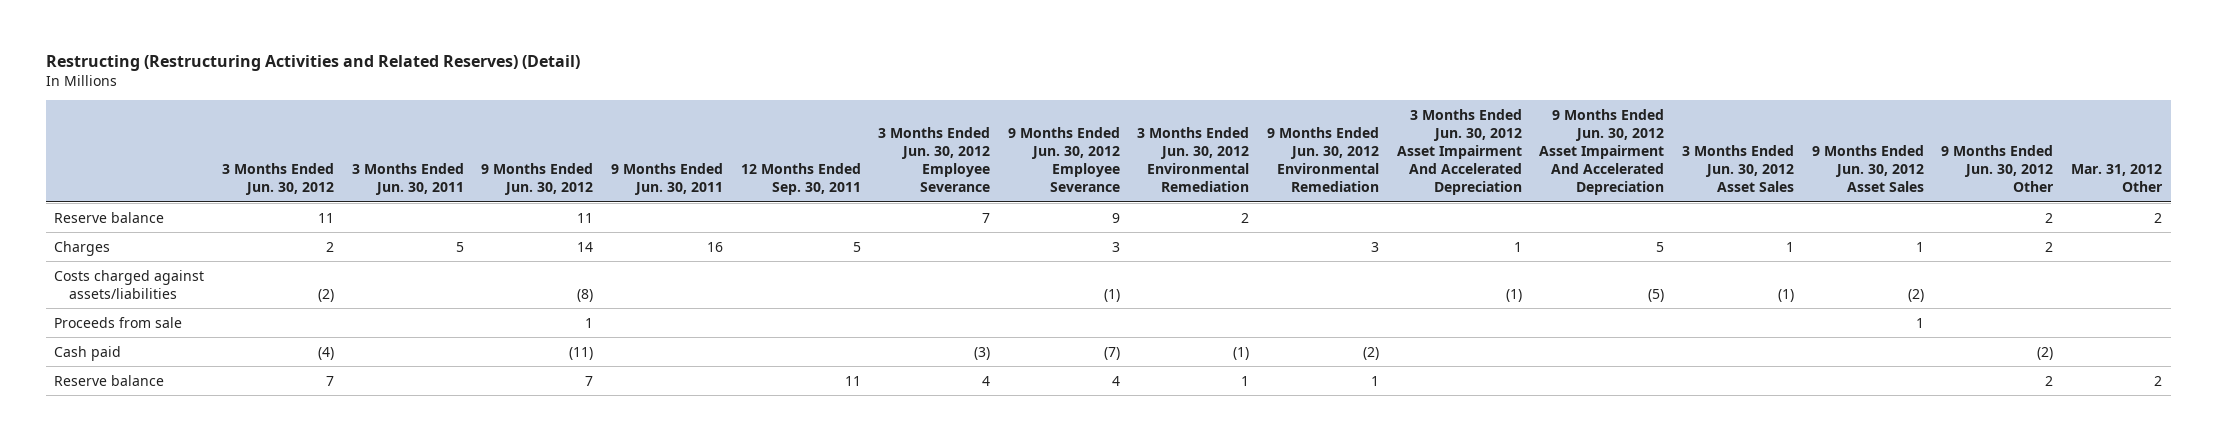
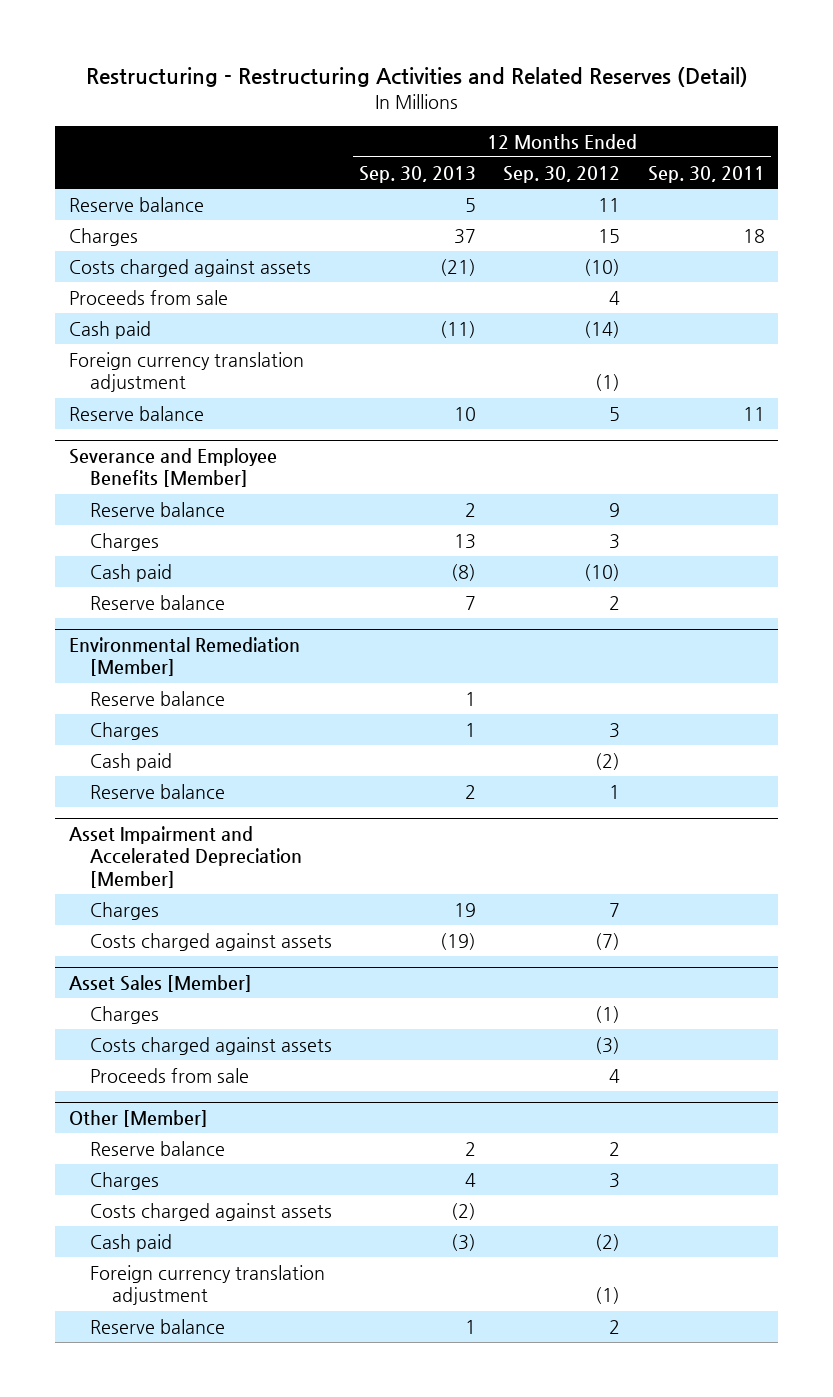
- Restructing (Restructuring Activities and Related Reserves) (Detail)
+ Restructuring - Restructuring Activities and Related Reserves (Detail)
- | 3 Months Ended Jun. 30, 2012 | 3 Months Ended Jun. 30, 2011 | 9 Months Ended Jun. 30, 2012 | 9 Months Ended Jun. 30, 2011 | 12 Months Ended Sep. 30, 2011 | 3 Months Ended Jun. 30, 2012 Employee Severance | 9 Months Ended Jun. 30, 2012 Employee Severance | 3 Months Ended Jun. 30, 2012 Environmental Remediation | 9 Months Ended Jun. 30, 2012 Environmental Remediation | 3 Months Ended Jun. 30, 2012 Asset Impairment And Accelerated Depreciation | 9 Months Ended Jun. 30, 2012 Asset Impairment And Accelerated Depreciation | 3 Months Ended Jun. 30, 2012 Asset Sales | 9 Months Ended Jun. 30, 2012 Asset Sales | 9 Months Ended Jun. 30, 2012 Other | Mar. 31, 2012 Other
+ | 12 Months Ended Sep. 30, 2013 | 12 Months Ended Sep. 30, 2012 | 12 Months Ended Sep. 30, 2011
- Charges | 2 | 5 | 14 | 16 | 5 | | 3 | | 3 | 1 | 5 | 1 | 1 | 2 |
- Costs charged against assets/liabilities | (2) | | (8) | | | | (1) | | | (1) | (5) | (1) | (2) | |
+ Charges | 37 | 15 | 18
+ Costs charged against assets | (21) | (10) |
+ Foreign currency translation adjustment | | (1) |
+ Severance and Employee Benefits [Member]
+ Reserve balance | 2 | 9 |
+ Charges | 13 | 3 |
+ Cash paid | (8) | (10) |
+ Reserve balance | 7 | 2 |
+ Environmental Remediation [Member]
+ Reserve balance | 1 | |
+ Charges | 1 | 3 |
+ Cash paid | | (2) |
+ Reserve balance | 2 | 1 |
+ Asset Impairment and Accelerated Depreciation [Member]
+ Charges | 19 | 7 |
+ Costs charged against assets | (19) | (7) |
+ Asset Sales [Member]
+ Charges | | (1) |
+ Costs charged against assets | | (3) |
+ Proceeds from sale | | 4 |
+ Other [Member]
+ Reserve balance | 2 | 2 |
+ Charges | 4 | 3 |
+ Costs charged against assets | (2) | |
+ Cash paid | (3) | (2) |
+ Foreign currency translation adjustment | | (1) |
+ Reserve balance | 1 | 2 |

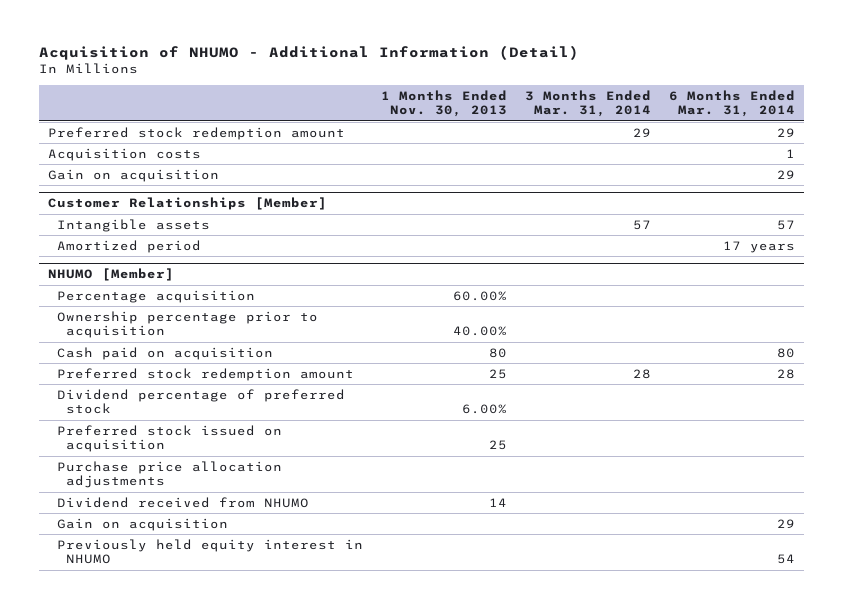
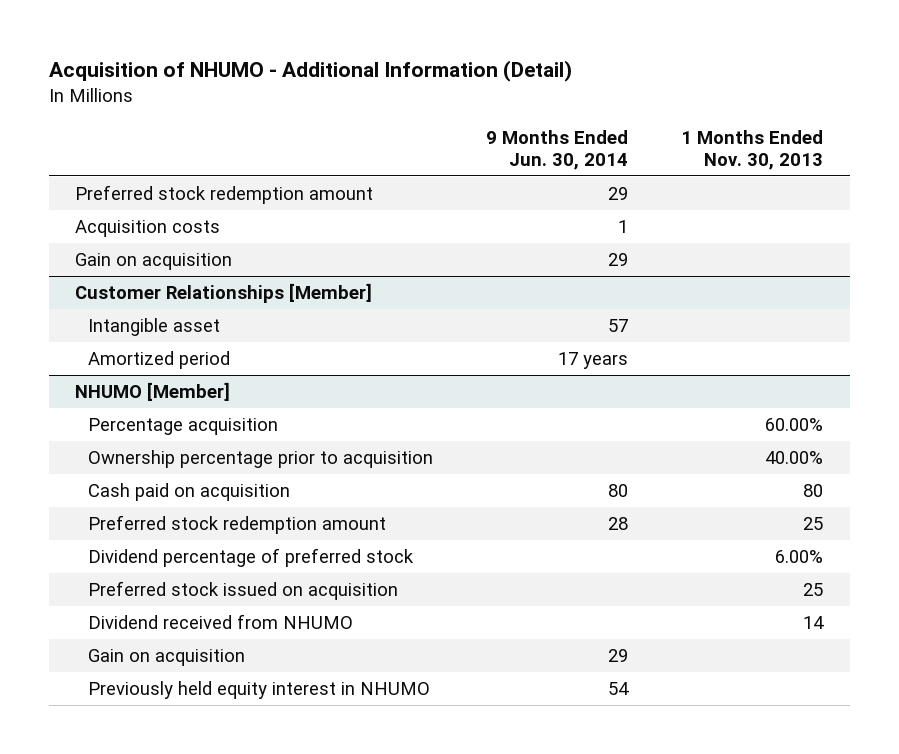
- | 1 Months Ended Nov. 30, 2013 | 3 Months Ended Mar. 31, 2014 | 6 Months Ended Mar. 31, 2014
+ | 9 Months Ended Jun. 30, 2014 | 1 Months Ended Nov. 30, 2013
@ Customer Relationships [Member]
- Intangible assets | | 57 | 57
+ Intangible asset | 57 |
@ NHUMO [Member]
- Purchase price allocation adjustments

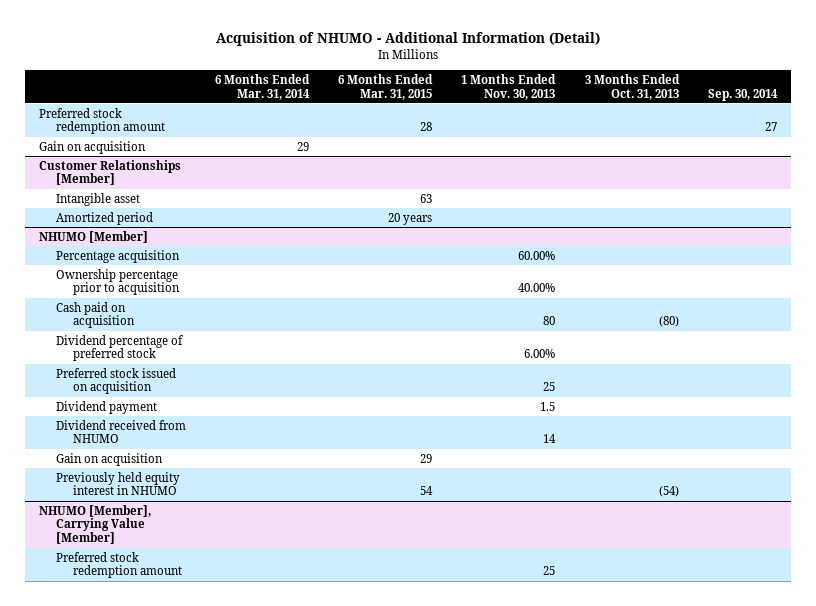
- | 9 Months Ended Jun. 30, 2014 | 1 Months Ended Nov. 30, 2013
+ | 6 Months Ended Mar. 31, 2014 | 6 Months Ended Mar. 31, 2015 | 1 Months Ended Nov. 30, 2013 | 3 Months Ended Oct. 31, 2013 | Sep. 30, 2014
- Acquisition costs | 1 |
@ NHUMO [Member]
- Preferred stock redemption amount | 28 | 25
+ Dividend payment | | | 1.5 | |
+ NHUMO [Member], Carrying Value [Member]
+ Preferred stock redemption amount | | | 25 | |

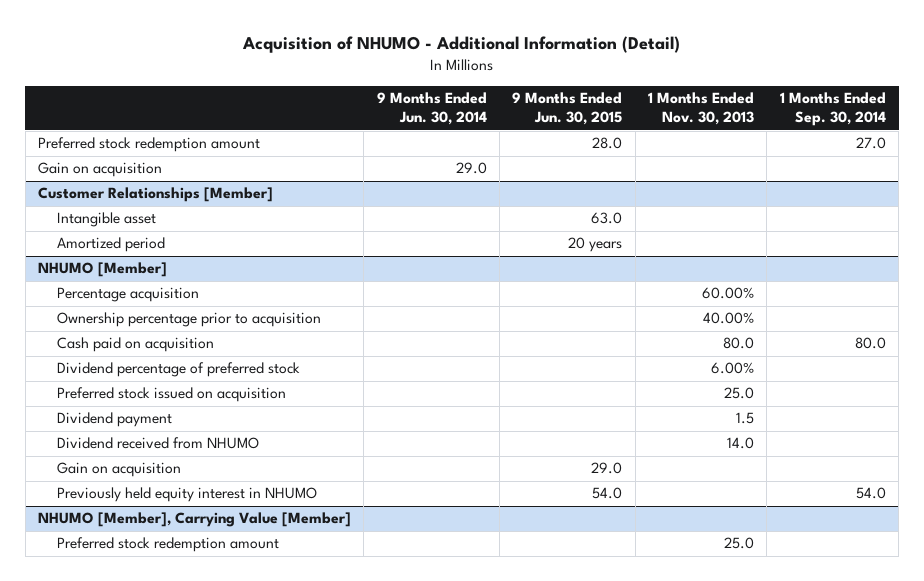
- | 6 Months Ended Mar. 31, 2014 | 6 Months Ended Mar. 31, 2015 | 1 Months Ended Nov. 30, 2013 | 3 Months Ended Oct. 31, 2013 | Sep. 30, 2014
+ | 9 Months Ended Jun. 30, 2014 | 9 Months Ended Jun. 30, 2015 | 1 Months Ended Nov. 30, 2013 | 1 Months Ended Sep. 30, 2014
@ NHUMO [Member]
- Cash paid on acquisition | | | 80 | (80) |
+ Cash paid on acquisition | | | 80.0 | 80.0
- Preferred stock issued on acquisition | | | 25 | |
+ Preferred stock issued on acquisition | | | 25.0 |
- Dividend received from NHUMO | | | 14 | |
+ Dividend received from NHUMO | | | 14.0 |
@ NHUMO [Member], Carrying Value [Member]
- Preferred stock redemption amount | | | 25 | |
+ Preferred stock redemption amount | | | 25.0 |

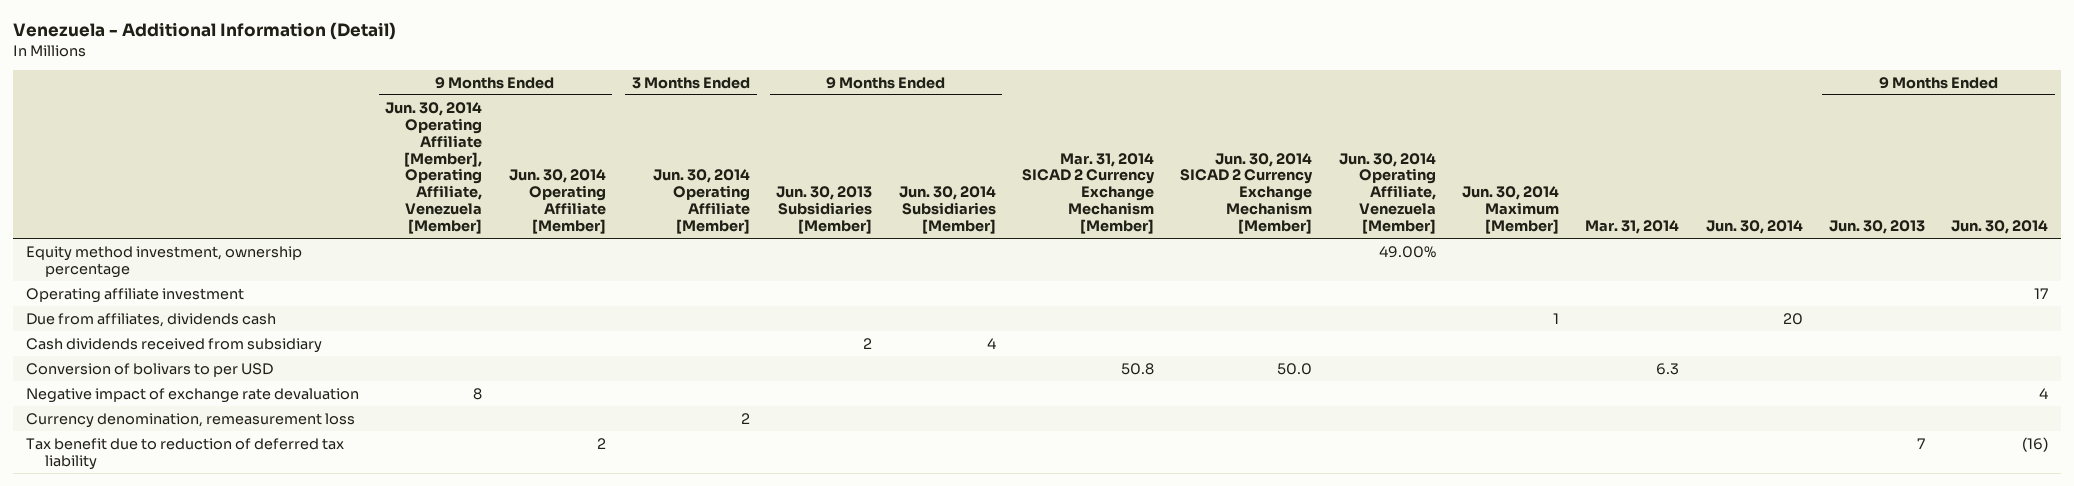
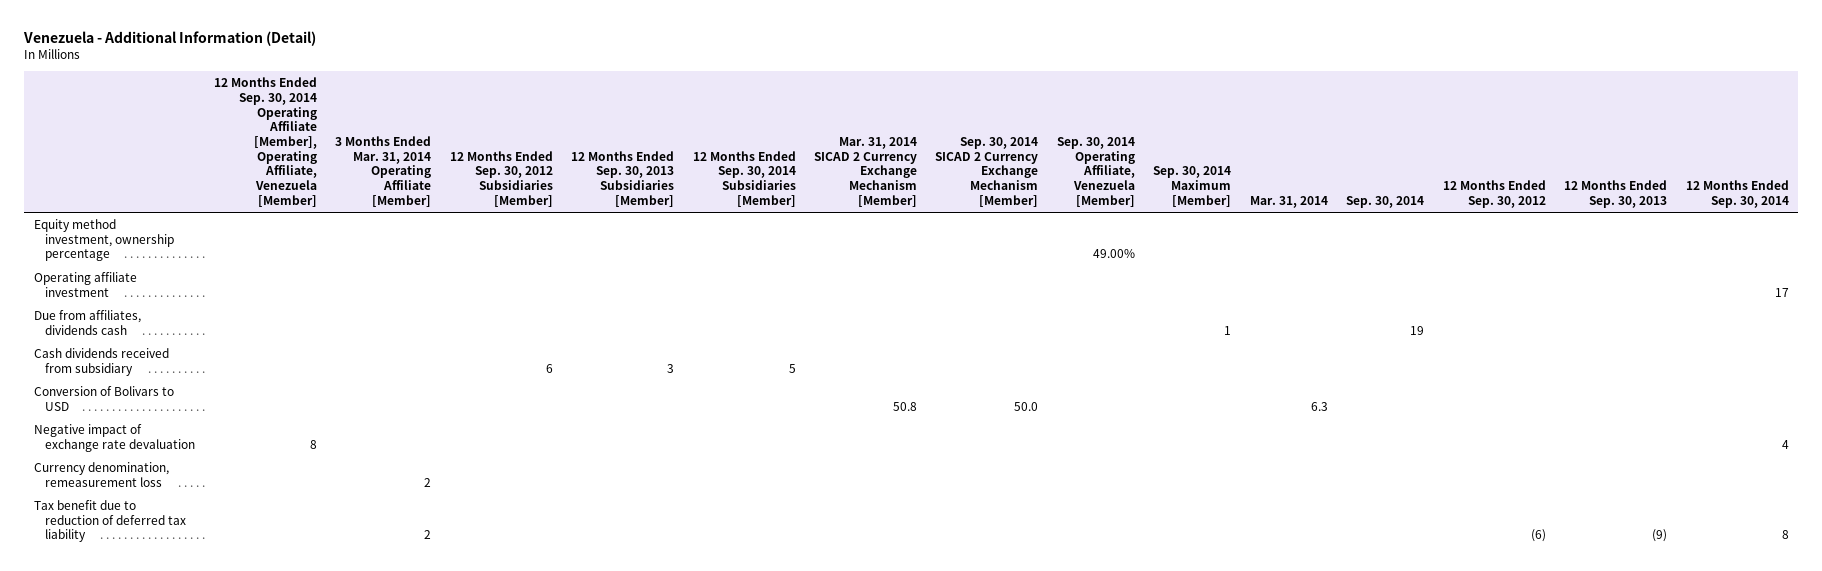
- | 9 Months Ended Jun. 30, 2014 Operating Affiliate [Member], Operating Affiliate, Venezuela [Member] | 9 Months Ended Jun. 30, 2014 Operating Affiliate [Member] | 3 Months Ended Jun. 30, 2014 Operating Affiliate [Member] | 9 Months Ended Jun. 30, 2013 Subsidiaries [Member] | 9 Months Ended Jun. 30, 2014 Subsidiaries [Member] | Mar. 31, 2014 SICAD 2 Currency Exchange Mechanism [Member] | Jun. 30, 2014 SICAD 2 Currency Exchange Mechanism [Member] | Jun. 30, 2014 Operating Affiliate, Venezuela [Member] | Jun. 30, 2014 Maximum [Member] | Mar. 31, 2014 | Jun. 30, 2014 | 9 Months Ended Jun. 30, 2013 | 9 Months Ended Jun. 30, 2014
+ | 12 Months Ended Sep. 30, 2014 Operating Affiliate [Member], Operating Affiliate, Venezuela [Member] | 3 Months Ended Mar. 31, 2014 Operating Affiliate [Member] | 12 Months Ended Sep. 30, 2012 Subsidiaries [Member] | 12 Months Ended Sep. 30, 2013 Subsidiaries [Member] | 12 Months Ended Sep. 30, 2014 Subsidiaries [Member] | Mar. 31, 2014 SICAD 2 Currency Exchange Mechanism [Member] | Sep. 30, 2014 SICAD 2 Currency Exchange Mechanism [Member] | Sep. 30, 2014 Operating Affiliate, Venezuela [Member] | Sep. 30, 2014 Maximum [Member] | Mar. 31, 2014 | Sep. 30, 2014 | 12 Months Ended Sep. 30, 2012 | 12 Months Ended Sep. 30, 2013 | 12 Months Ended Sep. 30, 2014
- Conversion of bolivars to per USD | | | | | | 50.8 | 50.0 | | | 6.3 | | |
+ Conversion of Bolivars to USD | | | | | | 50.8 | 50.0 | | | 6.3 | | | |

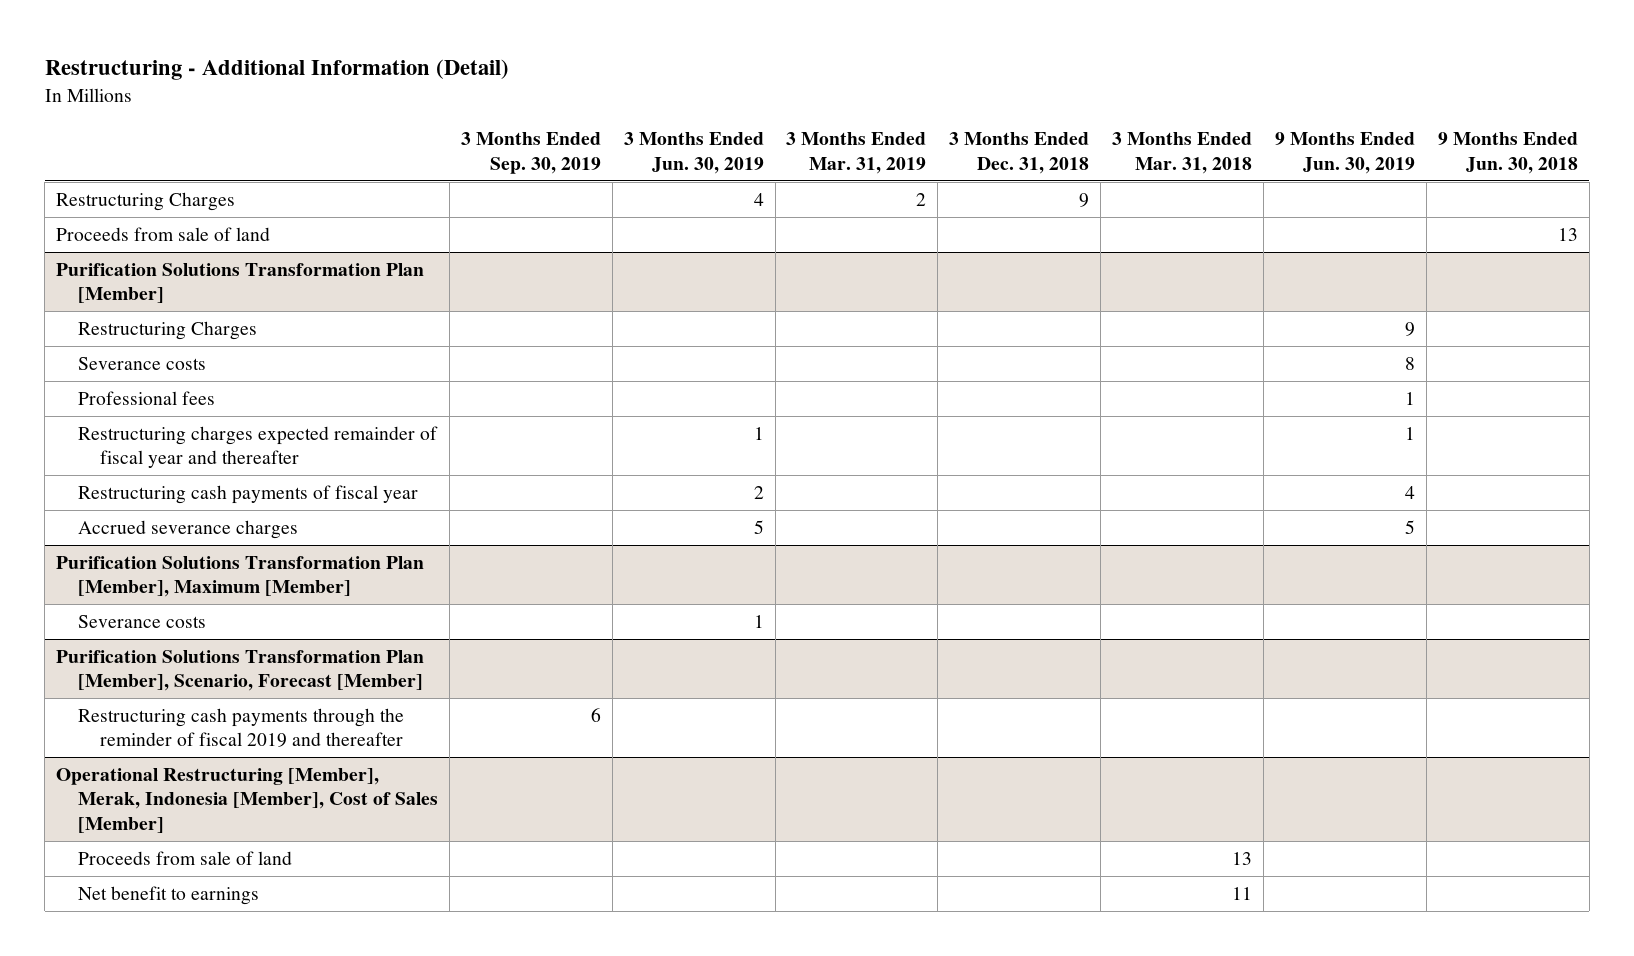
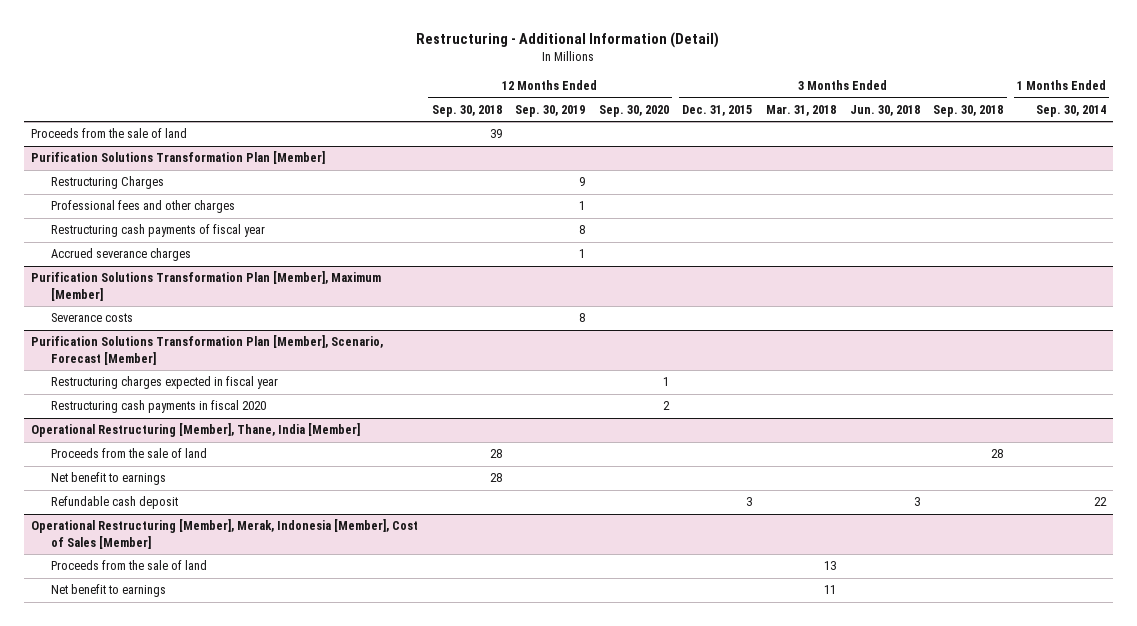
- | 3 Months Ended Sep. 30, 2019 | 3 Months Ended Jun. 30, 2019 | 3 Months Ended Mar. 31, 2019 | 3 Months Ended Dec. 31, 2018 | 3 Months Ended Mar. 31, 2018 | 9 Months Ended Jun. 30, 2019 | 9 Months Ended Jun. 30, 2018
+ | 12 Months Ended Sep. 30, 2018 | 12 Months Ended Sep. 30, 2019 | 12 Months Ended Sep. 30, 2020 | 3 Months Ended Dec. 31, 2015 | 3 Months Ended Mar. 31, 2018 | 3 Months Ended Jun. 30, 2018 | 3 Months Ended Sep. 30, 2018 | 1 Months Ended Sep. 30, 2014
- Restructuring Charges | | 4 | 2 | 9 | | |
- Proceeds from sale of land | | | | | | | 13
+ Proceeds from the sale of land | 39 | | | | | | |
@ Purification Solutions Transformation Plan [Member]
- Severance costs | | | | | | 8 |
- Professional fees | | | | | | 1 |
- Restructuring charges expected remainder of fiscal year and thereafter | | 1 | | | | 1 |
+ Professional fees and other charges | | 1 | | | | | |
@ Purification Solutions Transformation Plan [Member], Scenario, Forecast [Member]
- Restructuring cash payments through the reminder of fiscal 2019 and thereafter | 6 | | | | | |
+ Restructuring charges expected in fiscal year | | | 1 | | | | |
+ Restructuring cash payments in fiscal 2020 | | | 2 | | | | |
+ Operational Restructuring [Member], Thane, India [Member]
+ Proceeds from the sale of land | 28 | | | | | | 28 |
+ Net benefit to earnings | 28 | | | | | | |
+ Refundable cash deposit | | | | 3 | | 3 | | 22
@ Operational Restructuring [Member], Merak, Indonesia [Member], Cost of Sales [Member]
- Proceeds from sale of land | | | | | 13 | |
+ Proceeds from the sale of land | | | | | 13 | | |

